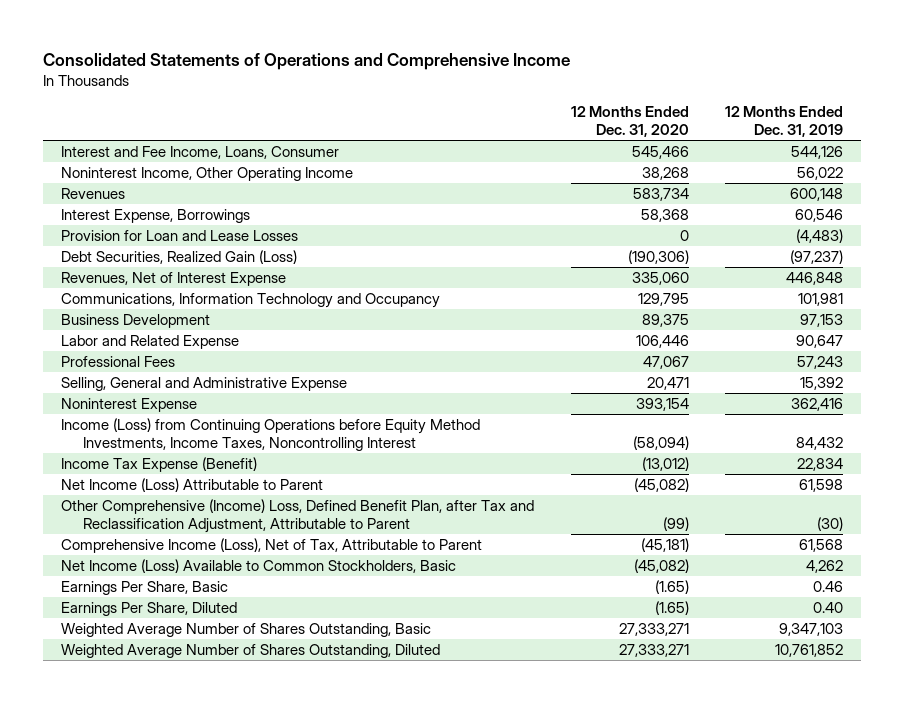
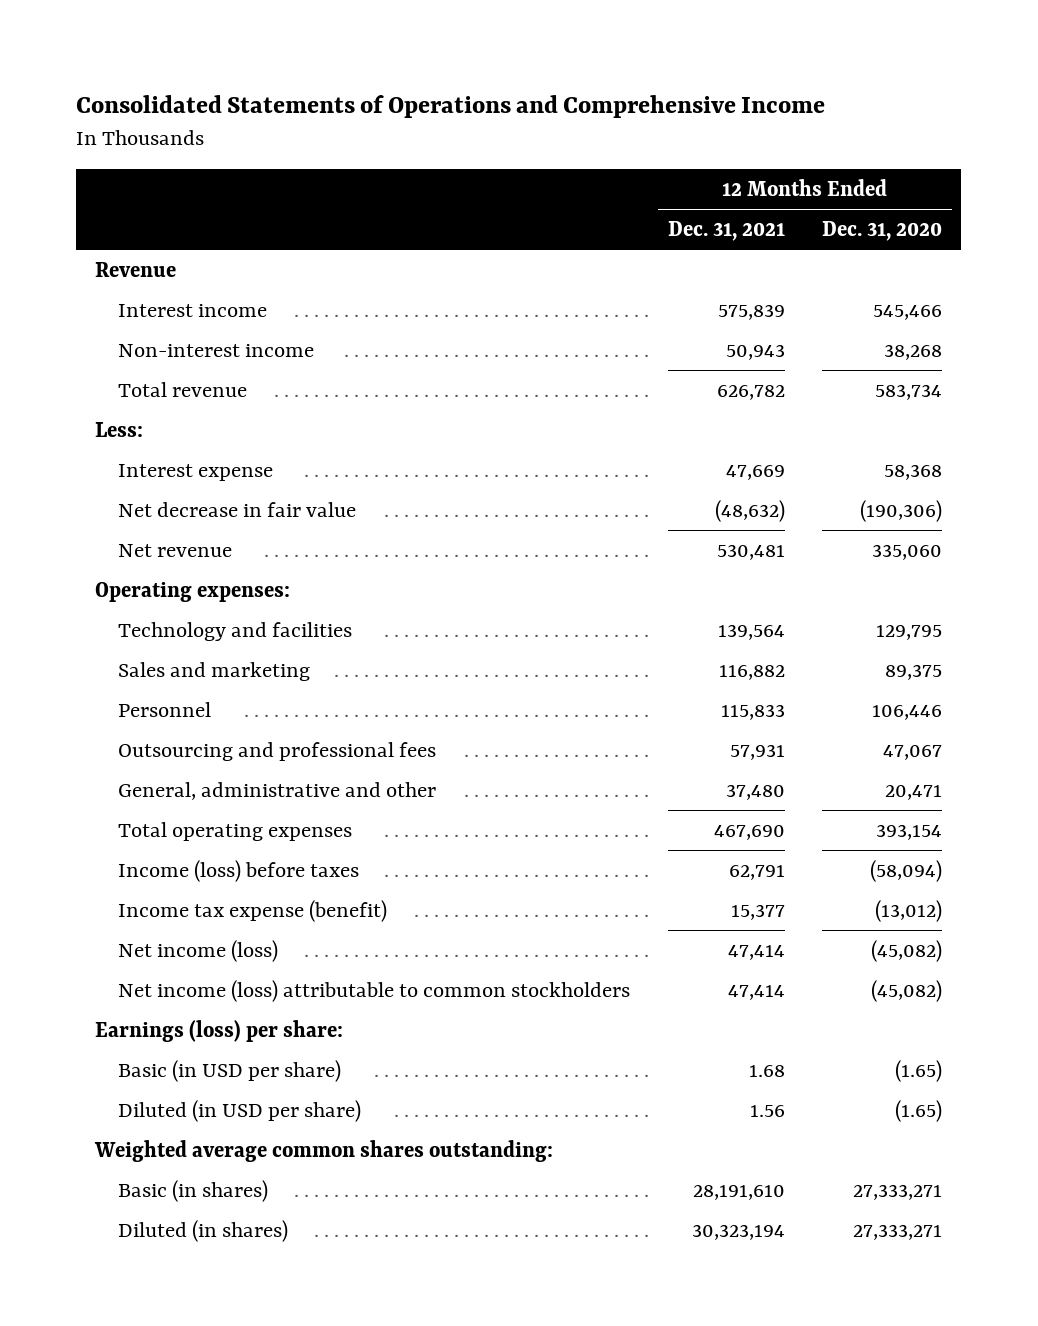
- | 12 Months Ended Dec. 31, 2020 | 12 Months Ended Dec. 31, 2019
+ | 12 Months Ended Dec. 31, 2021 | 12 Months Ended Dec. 31, 2020
- Interest and Fee Income, Loans, Consumer | 545,466 | 544,126
- Noninterest Income, Other Operating Income | 38,268 | 56,022
- Revenues | 583,734 | 600,148
- Interest Expense, Borrowings | 58,368 | 60,546
- Provision for Loan and Lease Losses | 0 | (4,483)
- Debt Securities, Realized Gain (Loss) | (190,306) | (97,237)
- Revenues, Net of Interest Expense | 335,060 | 446,848
- Communications, Information Technology and Occupancy | 129,795 | 101,981
- Business Development | 89,375 | 97,153
- Labor and Related Expense | 106,446 | 90,647
- Professional Fees | 47,067 | 57,243
- Selling, General and Administrative Expense | 20,471 | 15,392
- Noninterest Expense | 393,154 | 362,416
- Income (Loss) from Continuing Operations before Equity Method Investments, Income Taxes, Noncontrolling Interest | (58,094) | 84,432
- Income Tax Expense (Benefit) | (13,012) | 22,834
- Net Income (Loss) Attributable to Parent | (45,082) | 61,598
- Other Comprehensive (Income) Loss, Defined Benefit Plan, after Tax and Reclassification Adjustment, Attributable to Parent | (99) | (30)
- Comprehensive Income (Loss), Net of Tax, Attributable to Parent | (45,181) | 61,568
- Net Income (Loss) Available to Common Stockholders, Basic | (45,082) | 4,262
- Earnings Per Share, Basic | (1.65) | 0.46
- Earnings Per Share, Diluted | (1.65) | 0.40
- Weighted Average Number of Shares Outstanding, Basic | 27,333,271 | 9,347,103
- Weighted Average Number of Shares Outstanding, Diluted | 27,333,271 | 10,761,852
+ Revenue
+ Interest income | 575,839 | 545,466
+ Non-interest income | 50,943 | 38,268
+ Total revenue | 626,782 | 583,734
+ Less:
+ Interest expense | 47,669 | 58,368
+ Net decrease in fair value | (48,632) | (190,306)
+ Net revenue | 530,481 | 335,060
+ Operating expenses:
+ Technology and facilities | 139,564 | 129,795
+ Sales and marketing | 116,882 | 89,375
+ Personnel | 115,833 | 106,446
+ Outsourcing and professional fees | 57,931 | 47,067
+ General, administrative and other | 37,480 | 20,471
+ Total operating expenses | 467,690 | 393,154
+ Income (loss) before taxes | 62,791 | (58,094)
+ Income tax expense (benefit) | 15,377 | (13,012)
+ Net income (loss) | 47,414 | (45,082)
+ Net income (loss) attributable to common stockholders | 47,414 | (45,082)
+ Earnings (loss) per share:
+ Basic (in USD per share) | 1.68 | (1.65)
+ Diluted (in USD per share) | 1.56 | (1.65)
+ Weighted average common shares outstanding:
+ Basic (in shares) | 28,191,610 | 27,333,271
+ Diluted (in shares) | 30,323,194 | 27,333,271

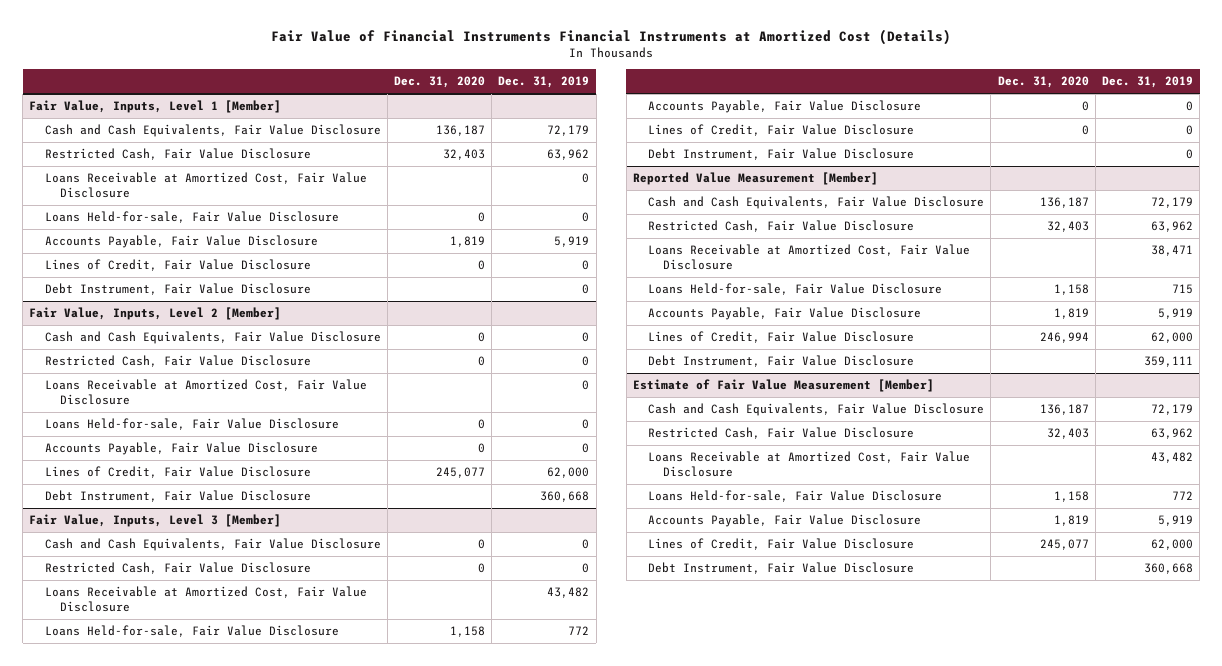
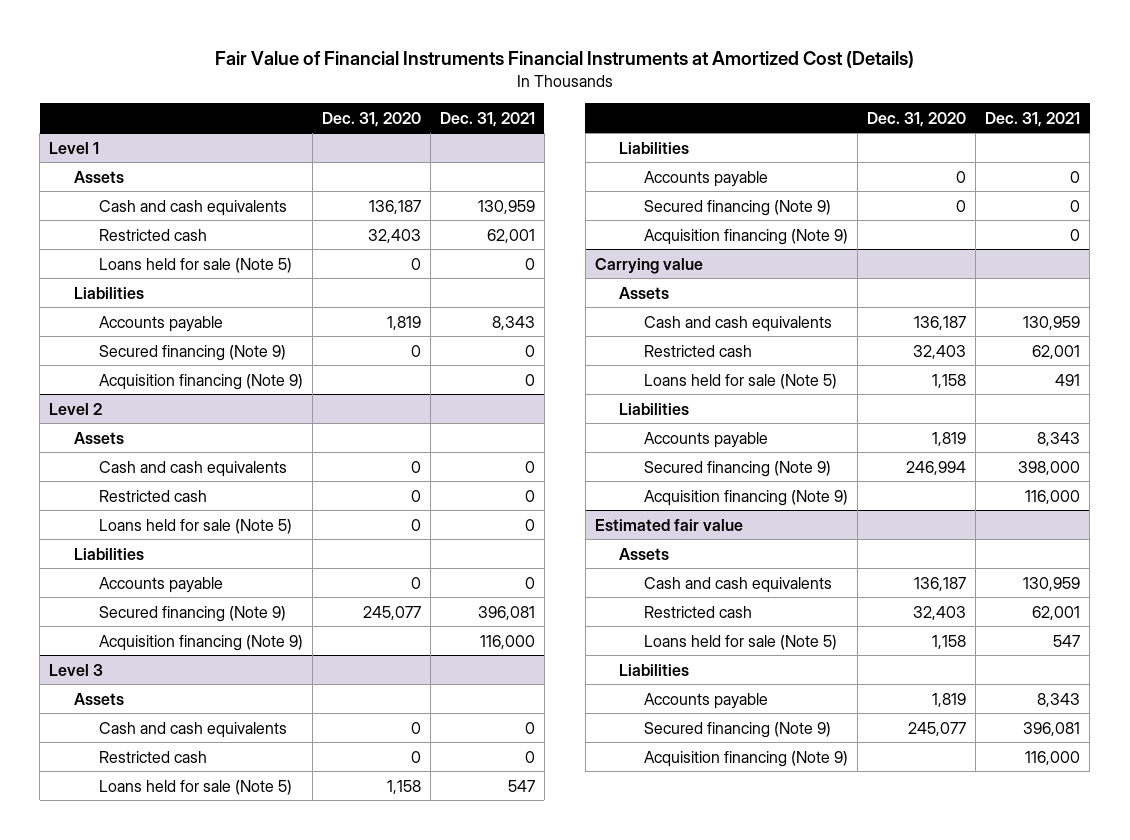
- | Dec. 31, 2020 | Dec. 31, 2019
+ | Dec. 31, 2020 | Dec. 31, 2021
- Fair Value, Inputs, Level 1 [Member]
- Cash and Cash Equivalents, Fair Value Disclosure | 136,187 | 72,179
- Restricted Cash, Fair Value Disclosure | 32,403 | 63,962
- Loans Receivable at Amortized Cost, Fair Value Disclosure | | 0
- Loans Held-for-sale, Fair Value Disclosure | 0 | 0
- Accounts Payable, Fair Value Disclosure | 1,819 | 5,919
- Lines of Credit, Fair Value Disclosure | 0 | 0
- Debt Instrument, Fair Value Disclosure | | 0
- Fair Value, Inputs, Level 2 [Member]
- Cash and Cash Equivalents, Fair Value Disclosure | 0 | 0
- Restricted Cash, Fair Value Disclosure | 0 | 0
- Loans Receivable at Amortized Cost, Fair Value Disclosure | | 0
- Loans Held-for-sale, Fair Value Disclosure | 0 | 0
- Accounts Payable, Fair Value Disclosure | 0 | 0
- Lines of Credit, Fair Value Disclosure | 245,077 | 62,000
- Debt Instrument, Fair Value Disclosure | | 360,668
- Fair Value, Inputs, Level 3 [Member]
- Cash and Cash Equivalents, Fair Value Disclosure | 0 | 0
- Restricted Cash, Fair Value Disclosure | 0 | 0
- Loans Receivable at Amortized Cost, Fair Value Disclosure | | 43,482
- Loans Held-for-sale, Fair Value Disclosure | 1,158 | 772
- Accounts Payable, Fair Value Disclosure | 0 | 0
- Lines of Credit, Fair Value Disclosure | 0 | 0
- Debt Instrument, Fair Value Disclosure | | 0
- Reported Value Measurement [Member]
- Cash and Cash Equivalents, Fair Value Disclosure | 136,187 | 72,179
- Restricted Cash, Fair Value Disclosure | 32,403 | 63,962
- Loans Receivable at Amortized Cost, Fair Value Disclosure | | 38,471
- Loans Held-for-sale, Fair Value Disclosure | 1,158 | 715
- Accounts Payable, Fair Value Disclosure | 1,819 | 5,919
- Lines of Credit, Fair Value Disclosure | 246,994 | 62,000
- Debt Instrument, Fair Value Disclosure | | 359,111
- Estimate of Fair Value Measurement [Member]
- Cash and Cash Equivalents, Fair Value Disclosure | 136,187 | 72,179
- Restricted Cash, Fair Value Disclosure | 32,403 | 63,962
- Loans Receivable at Amortized Cost, Fair Value Disclosure | | 43,482
- Loans Held-for-sale, Fair Value Disclosure | 1,158 | 772
- Accounts Payable, Fair Value Disclosure | 1,819 | 5,919
- Lines of Credit, Fair Value Disclosure | 245,077 | 62,000
- Debt Instrument, Fair Value Disclosure | | 360,668
+ Level 1
+ Assets
+ Cash and cash equivalents | 136,187 | 130,959
+ Restricted cash | 32,403 | 62,001
+ Loans held for sale (Note 5) | 0 | 0
+ Liabilities
+ Accounts payable | 1,819 | 8,343
+ Secured financing (Note 9) | 0 | 0
+ Acquisition financing (Note 9) | | 0
+ Level 2
+ Assets
+ Cash and cash equivalents | 0 | 0
+ Restricted cash | 0 | 0
+ Loans held for sale (Note 5) | 0 | 0
+ Liabilities
+ Accounts payable | 0 | 0
+ Secured financing (Note 9) | 245,077 | 396,081
+ Acquisition financing (Note 9) | | 116,000
+ Level 3
+ Assets
+ Cash and cash equivalents | 0 | 0
+ Restricted cash | 0 | 0
+ Loans held for sale (Note 5) | 1,158 | 547
+ Liabilities
+ Accounts payable | 0 | 0
+ Secured financing (Note 9) | 0 | 0
+ Acquisition financing (Note 9) | | 0
+ Carrying value
+ Assets
+ Cash and cash equivalents | 136,187 | 130,959
+ Restricted cash | 32,403 | 62,001
+ Loans held for sale (Note 5) | 1,158 | 491
+ Liabilities
+ Accounts payable | 1,819 | 8,343
+ Secured financing (Note 9) | 246,994 | 398,000
+ Acquisition financing (Note 9) | | 116,000
+ Estimated fair value
+ Assets
+ Cash and cash equivalents | 136,187 | 130,959
+ Restricted cash | 32,403 | 62,001
+ Loans held for sale (Note 5) | 1,158 | 547
+ Liabilities
+ Accounts payable | 1,819 | 8,343
+ Secured financing (Note 9) | 245,077 | 396,081
+ Acquisition financing (Note 9) | | 116,000

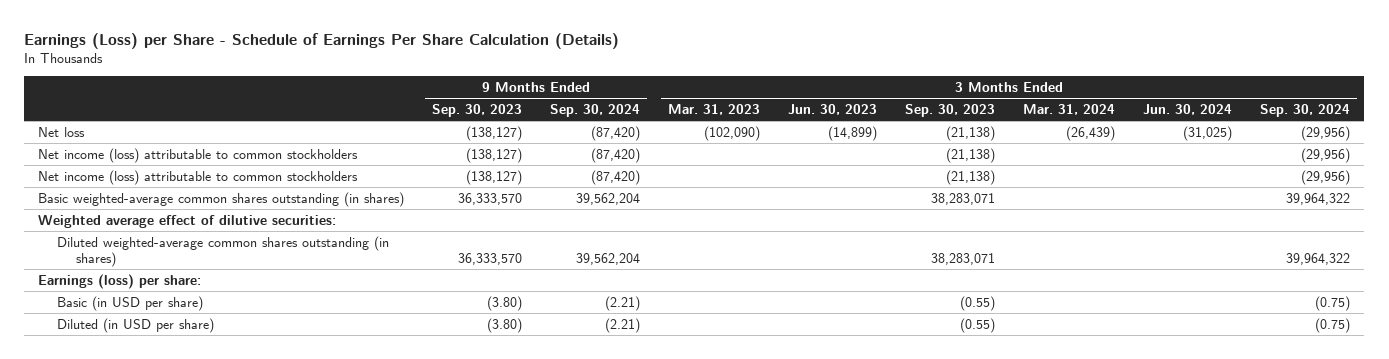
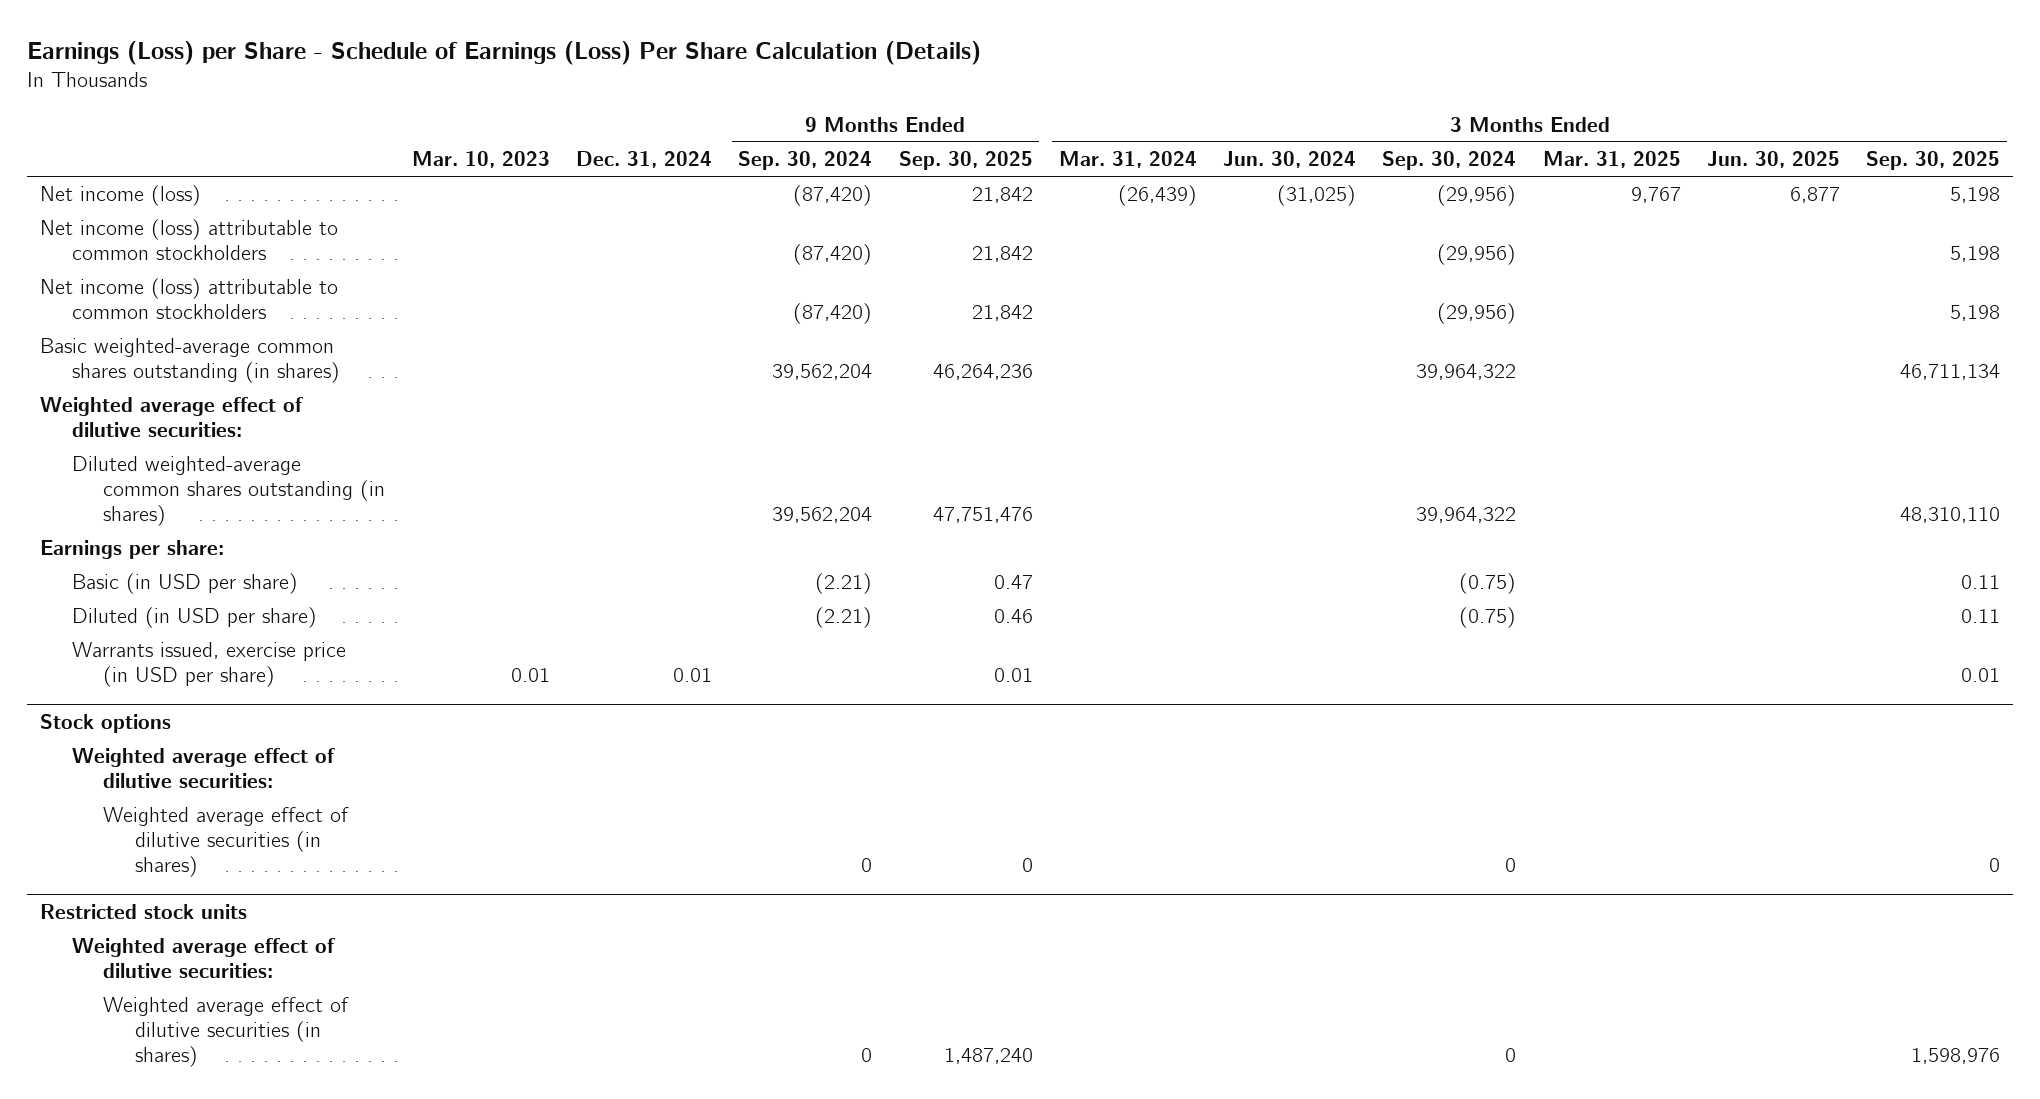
- Earnings (Loss) per Share - Schedule of Earnings Per Share Calculation (Details)
+ Earnings (Loss) per Share - Schedule of Earnings (Loss) Per Share Calculation (Details)
- | 9 Months Ended Sep. 30, 2023 | 9 Months Ended Sep. 30, 2024 | 3 Months Ended Mar. 31, 2023 | 3 Months Ended Jun. 30, 2023 | 3 Months Ended Sep. 30, 2023 | 3 Months Ended Mar. 31, 2024 | 3 Months Ended Jun. 30, 2024 | 3 Months Ended Sep. 30, 2024
+ | Mar. 10, 2023 | Dec. 31, 2024 | 9 Months Ended Sep. 30, 2024 | 9 Months Ended Sep. 30, 2025 | 3 Months Ended Mar. 31, 2024 | 3 Months Ended Jun. 30, 2024 | 3 Months Ended Sep. 30, 2024 | 3 Months Ended Mar. 31, 2025 | 3 Months Ended Jun. 30, 2025 | 3 Months Ended Sep. 30, 2025
- Net loss | (138,127) | (87,420) | (102,090) | (14,899) | (21,138) | (26,439) | (31,025) | (29,956)
+ Net income (loss) | | | (87,420) | 21,842 | (26,439) | (31,025) | (29,956) | 9,767 | 6,877 | 5,198
- Earnings (loss) per share:
+ Earnings per share:
+ Warrants issued, exercise price (in USD per share) | 0.01 | 0.01 | | 0.01 | | | | | | 0.01
+ Stock options
+ Weighted average effect of dilutive securities:
+ Weighted average effect of dilutive securities (in shares) | | | 0 | 0 | | | 0 | | | 0
+ Restricted stock units
+ Weighted average effect of dilutive securities:
+ Weighted average effect of dilutive securities (in shares) | | | 0 | 1,487,240 | | | 0 | | | 1,598,976

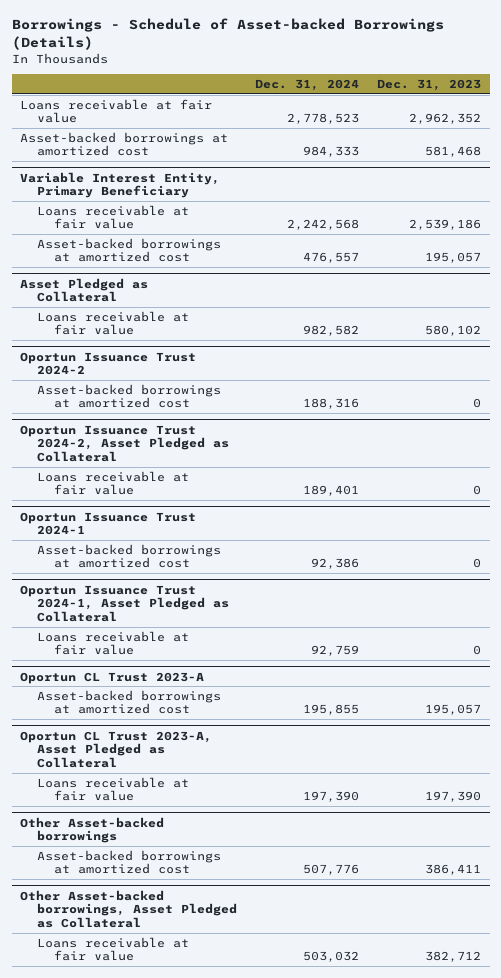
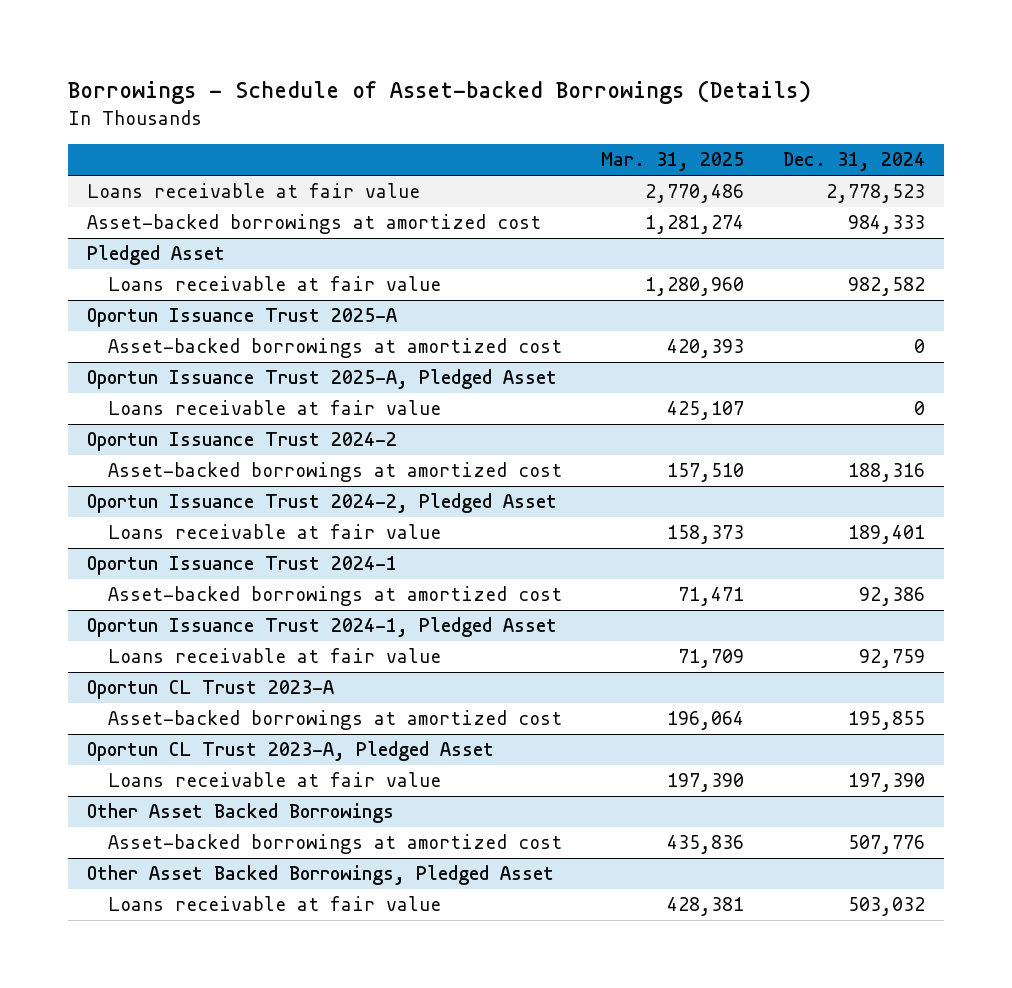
- | Dec. 31, 2024 | Dec. 31, 2023
+ | Mar. 31, 2025 | Dec. 31, 2024
- Variable Interest Entity, Primary Beneficiary
- Loans receivable at fair value | 2,242,568 | 2,539,186
- Asset-backed borrowings at amortized cost | 476,557 | 195,057
- Asset Pledged as Collateral
+ Pledged Asset
+ Oportun Issuance Trust 2025-A
+ Asset-backed borrowings at amortized cost | 420,393 | 0
+ Oportun Issuance Trust 2025-A, Pledged Asset
+ Loans receivable at fair value | 425,107 | 0
- Oportun Issuance Trust 2024-2, Asset Pledged as Collateral
+ Oportun Issuance Trust 2024-2, Pledged Asset
- Oportun Issuance Trust 2024-1, Asset Pledged as Collateral
+ Oportun Issuance Trust 2024-1, Pledged Asset
- Oportun CL Trust 2023-A, Asset Pledged as Collateral
+ Oportun CL Trust 2023-A, Pledged Asset
- Other Asset-backed borrowings
+ Other Asset Backed Borrowings
- Other Asset-backed borrowings, Asset Pledged as Collateral
+ Other Asset Backed Borrowings, Pledged Asset

